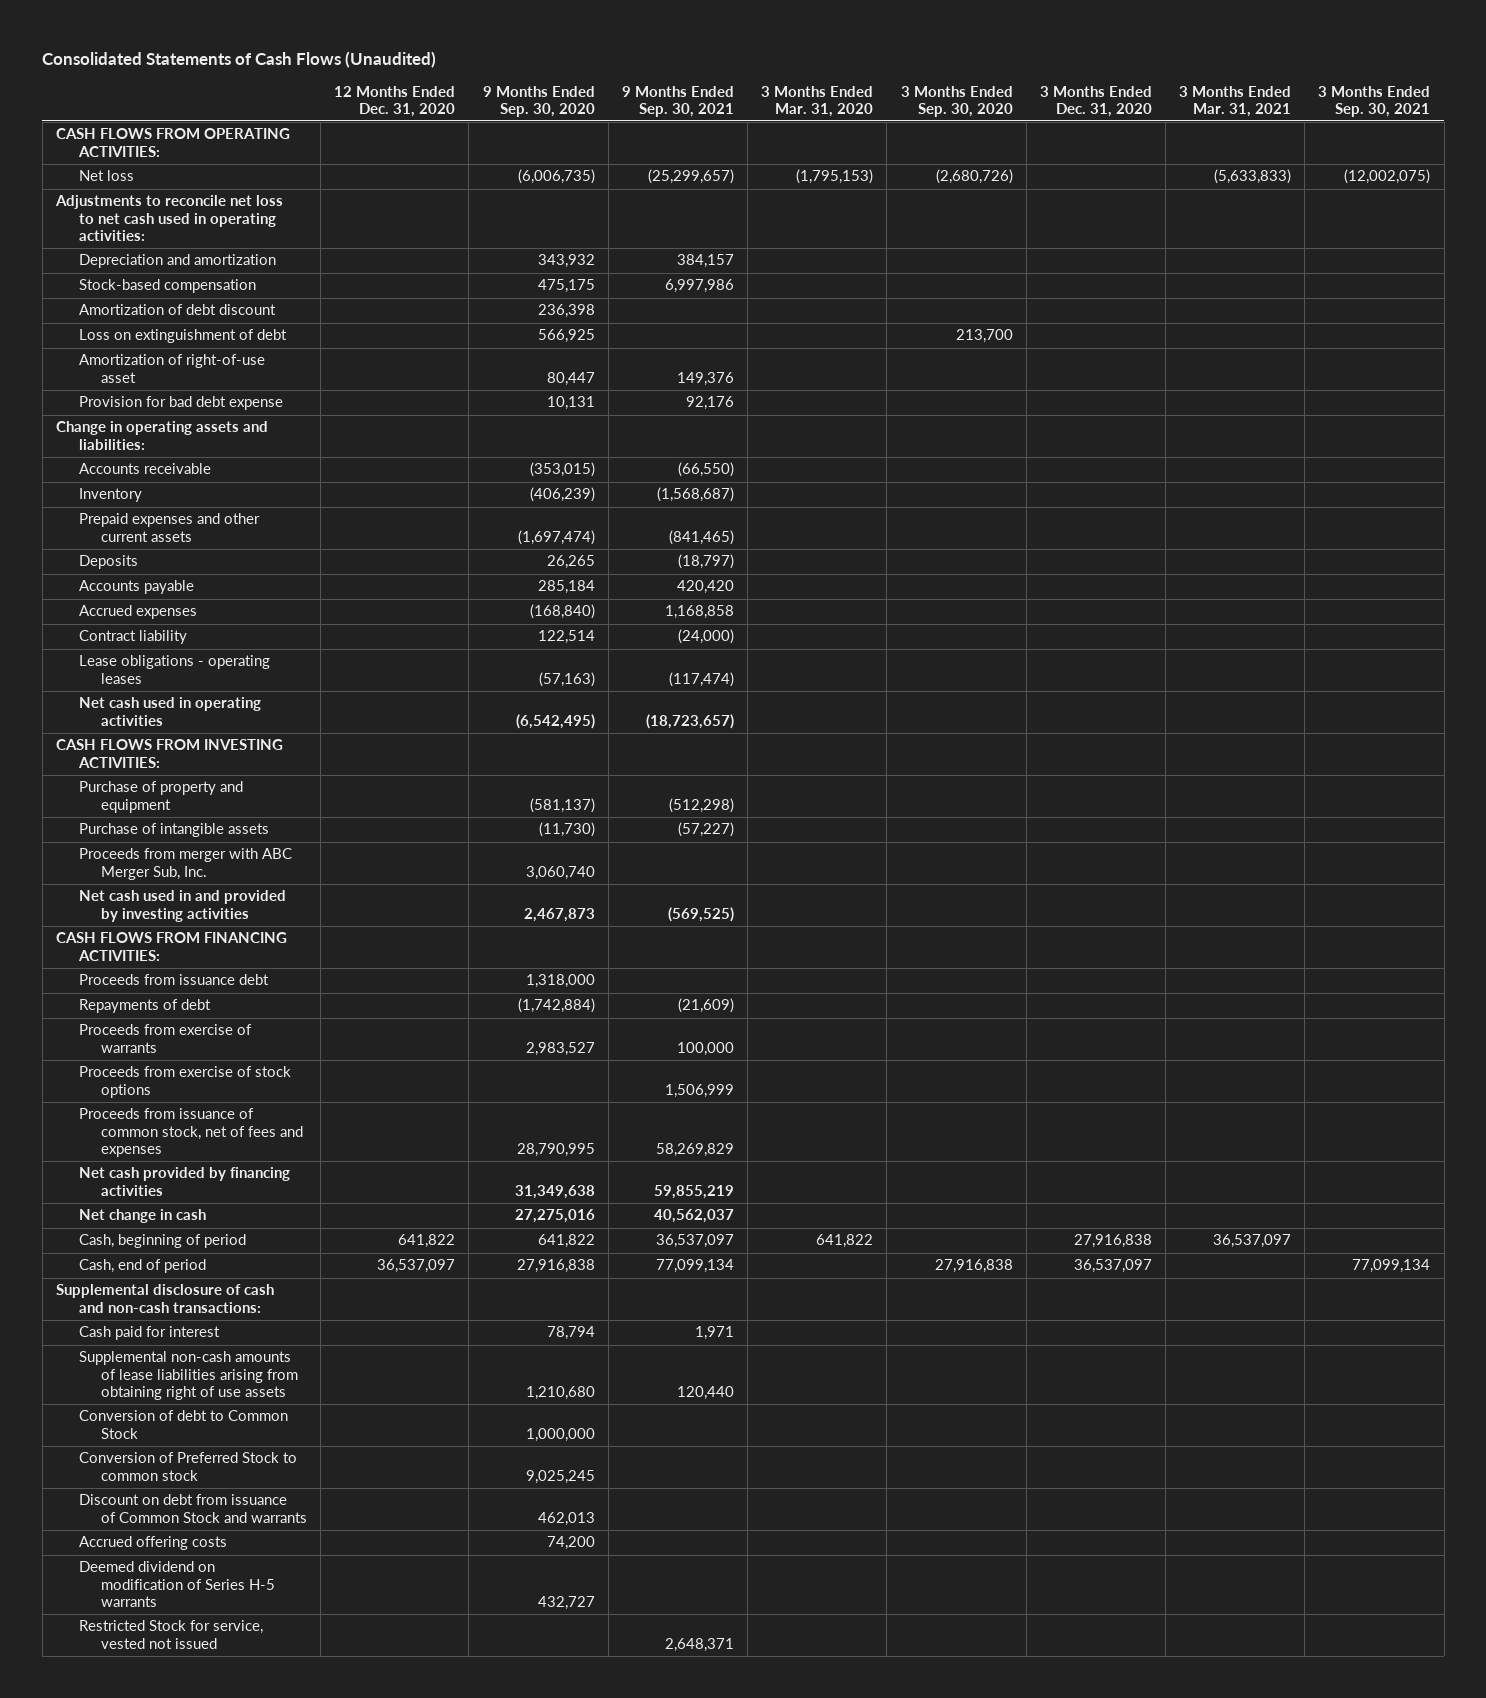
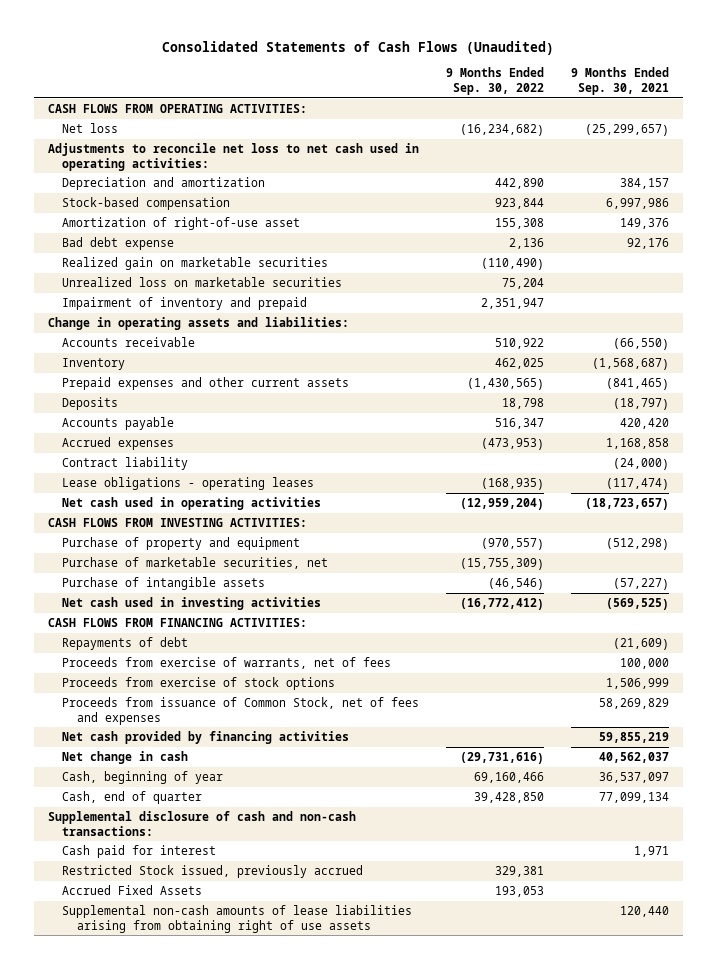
- | 12 Months Ended Dec. 31, 2020 | 9 Months Ended Sep. 30, 2020 | 9 Months Ended Sep. 30, 2021 | 3 Months Ended Mar. 31, 2020 | 3 Months Ended Sep. 30, 2020 | 3 Months Ended Dec. 31, 2020 | 3 Months Ended Mar. 31, 2021 | 3 Months Ended Sep. 30, 2021
+ | 9 Months Ended Sep. 30, 2022 | 9 Months Ended Sep. 30, 2021
- Amortization of debt discount | | 236,398 | | | | | |
- Loss on extinguishment of debt | | 566,925 | | | 213,700 | | |
- Provision for bad debt expense | | 10,131 | 92,176 | | | | |
+ Bad debt expense | 2,136 | 92,176
+ Realized gain on marketable securities | (110,490) |
+ Unrealized loss on marketable securities | 75,204 |
+ Impairment of inventory and prepaid | 2,351,947 |
+ Purchase of marketable securities, net | (15,755,309) |
- Proceeds from merger with ABC Merger Sub, Inc. | | 3,060,740 | | | | | |
- Net cash used in and provided by investing activities | | 2,467,873 | (569,525) | | | | |
+ Net cash used in investing activities | (16,772,412) | (569,525)
- Proceeds from issuance debt | | 1,318,000 | | | | | |
- Proceeds from exercise of warrants | | 2,983,527 | 100,000 | | | | |
+ Proceeds from exercise of warrants, net of fees | | 100,000
- Proceeds from issuance of common stock, net of fees and expenses | | 28,790,995 | 58,269,829 | | | | |
+ Proceeds from issuance of Common Stock, net of fees and expenses | | 58,269,829
- Cash, beginning of period | 641,822 | 641,822 | 36,537,097 | 641,822 | | 27,916,838 | 36,537,097 |
- Cash, end of period | 36,537,097 | 27,916,838 | 77,099,134 | | 27,916,838 | 36,537,097 | | 77,099,134
+ Cash, beginning of year | 69,160,466 | 36,537,097
+ Cash, end of quarter | 39,428,850 | 77,099,134
+ Restricted Stock issued, previously accrued | 329,381 |
+ Accrued Fixed Assets | 193,053 |
- Conversion of debt to Common Stock | | 1,000,000 | | | | | |
- Conversion of Preferred Stock to common stock | | 9,025,245 | | | | | |
- Discount on debt from issuance of Common Stock and warrants | | 462,013 | | | | | |
- Accrued offering costs | | 74,200 | | | | | |
- Deemed dividend on modification of Series H-5 warrants | | 432,727 | | | | | |
- Restricted Stock for service, vested not issued | | | 2,648,371 | | | | |

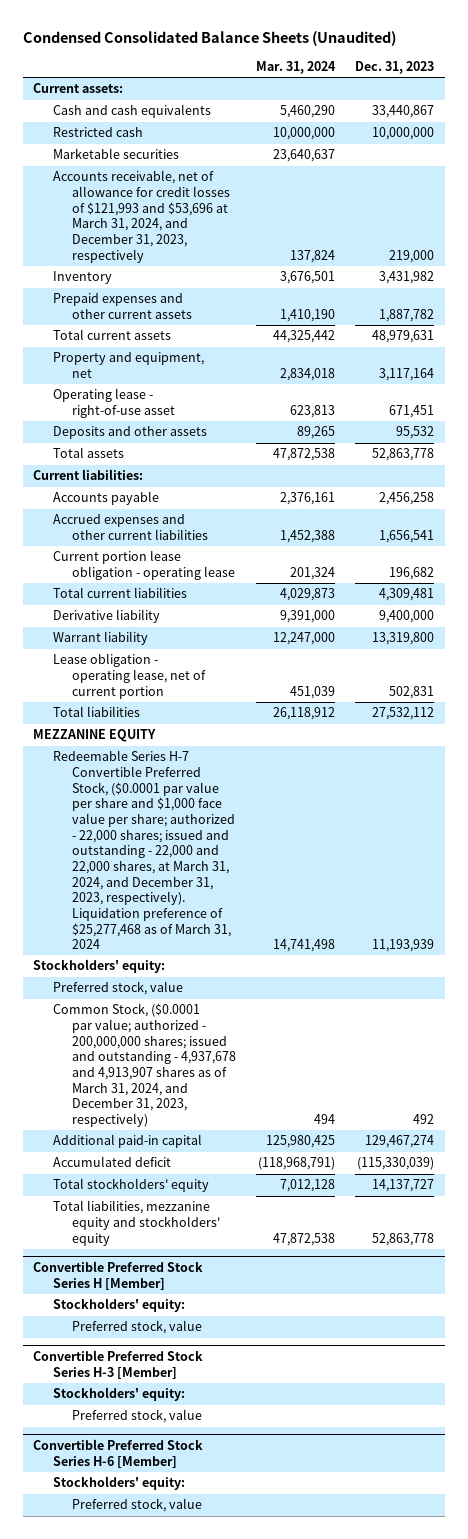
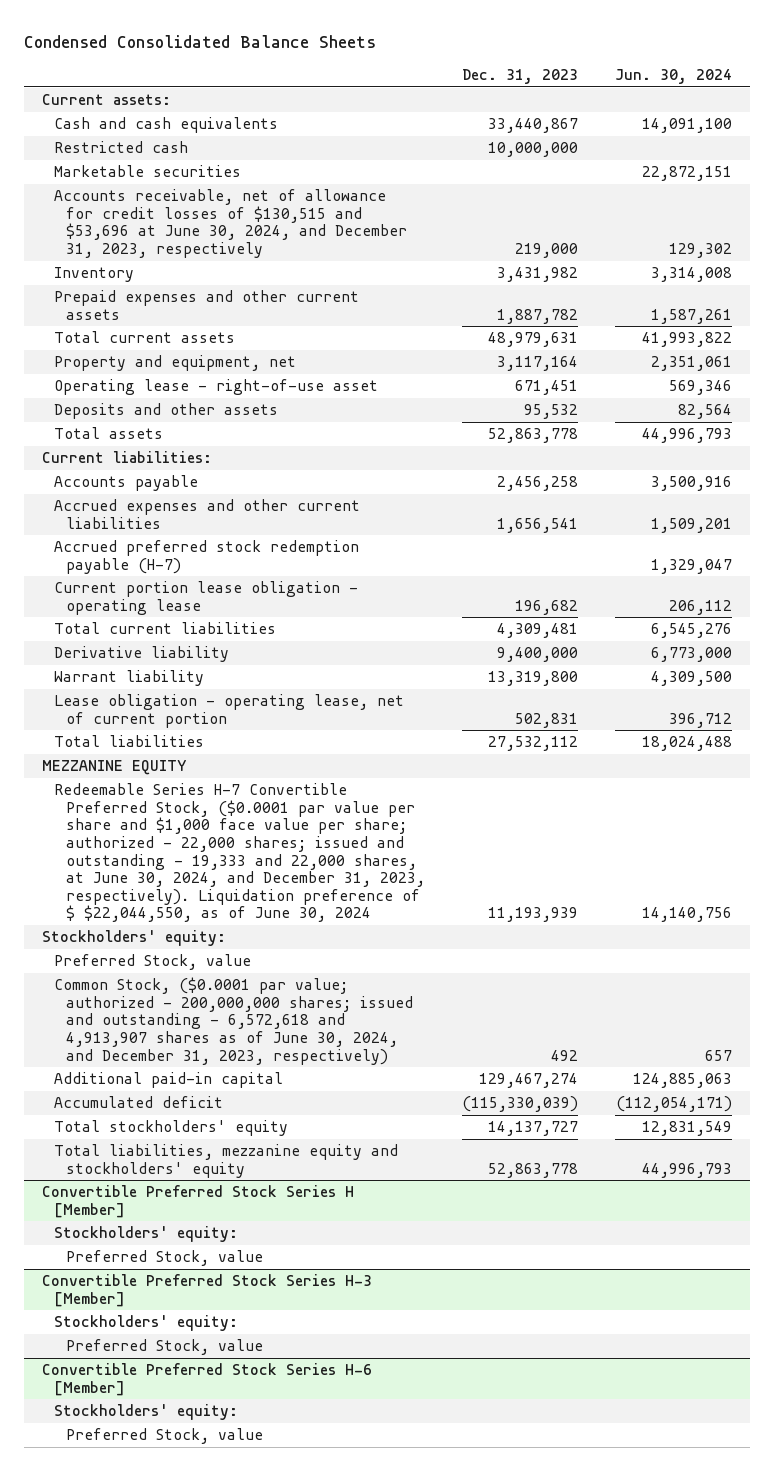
- Condensed Consolidated Balance Sheets (Unaudited)
+ Condensed Consolidated Balance Sheets
- | Mar. 31, 2024 | Dec. 31, 2023
+ | Dec. 31, 2023 | Jun. 30, 2024
- Accounts receivable, net of allowance for credit losses of $121,993 and $53,696 at March 31, 2024, and December 31, 2023, respectively | 137,824 | 219,000
+ Accounts receivable, net of allowance for credit losses of $130,515 and $53,696 at June 30, 2024, and December 31, 2023, respectively | 219,000 | 129,302
+ Accrued preferred stock redemption payable (H-7) | | 1,329,047
- Redeemable Series H-7 Convertible Preferred Stock, ($0.0001 par value per share and $1,000 face value per share; authorized - 22,000 shares; issued and outstanding - 22,000 and 22,000 shares, at March 31, 2024, and December 31, 2023, respectively). Liquidation preference of $25,277,468 as of March 31, 2024 | 14,741,498 | 11,193,939
+ Redeemable Series H-7 Convertible Preferred Stock, ($0.0001 par value per share and $1,000 face value per share; authorized - 22,000 shares; issued and outstanding - 19,333 and 22,000 shares, at June 30, 2024, and December 31, 2023, respectively). Liquidation preference of $ $22,044,550, as of June 30, 2024 | 11,193,939 | 14,140,756
- Preferred stock, value
- Common Stock, ($0.0001 par value; authorized - 200,000,000 shares; issued and outstanding - 4,937,678 and 4,913,907 shares as of March 31, 2024, and December 31, 2023, respectively) | 494 | 492
+ Preferred Stock, value
+ Common Stock, ($0.0001 par value; authorized - 200,000,000 shares; issued and outstanding - 6,572,618 and 4,913,907 shares as of June 30, 2024, and December 31, 2023, respectively) | 492 | 657
@ Convertible Preferred Stock Series H [Member]
- Preferred stock, value
+ Preferred Stock, value
@ Convertible Preferred Stock Series H-3 [Member]
- Preferred stock, value
+ Preferred Stock, value
@ Convertible Preferred Stock Series H-6 [Member]
- Preferred stock, value
+ Preferred Stock, value

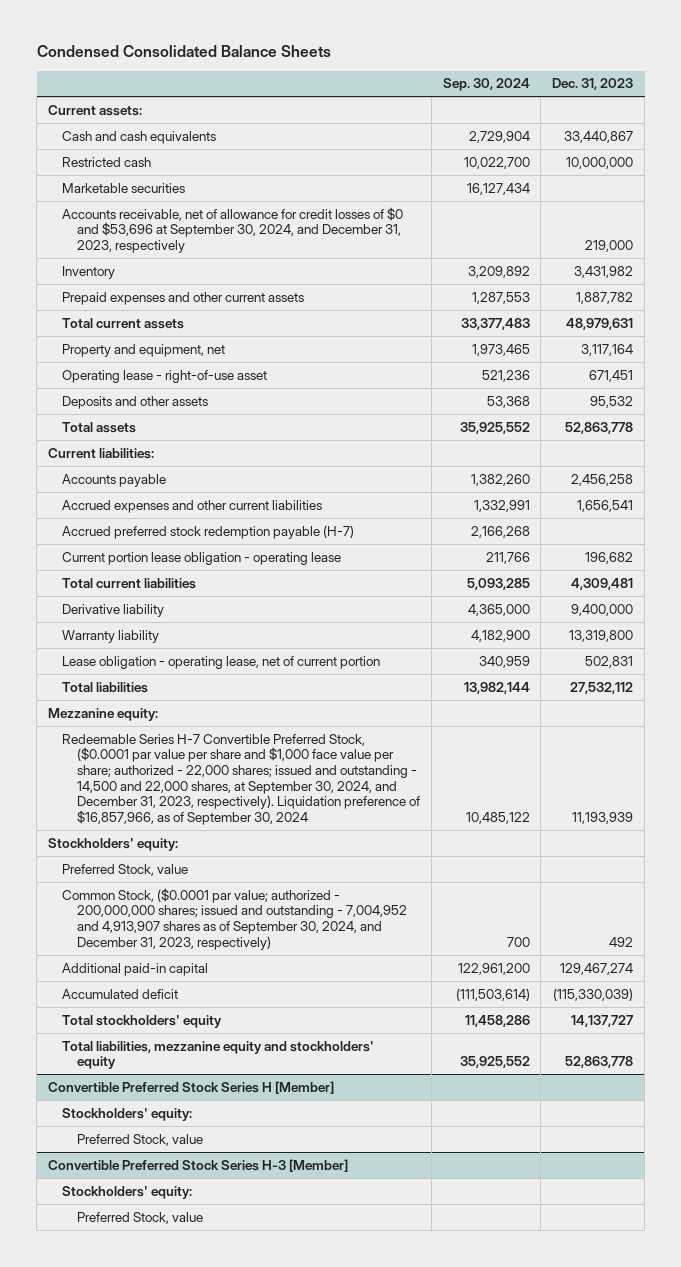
- | Dec. 31, 2023 | Jun. 30, 2024
+ | Sep. 30, 2024 | Dec. 31, 2023
- Accounts receivable, net of allowance for credit losses of $130,515 and $53,696 at June 30, 2024, and December 31, 2023, respectively | 219,000 | 129,302
+ Accounts receivable, net of allowance for credit losses of $0 and $53,696 at September 30, 2024, and December 31, 2023, respectively | | 219,000
- Warrant liability | 13,319,800 | 4,309,500
+ Warranty liability | 4,182,900 | 13,319,800
- MEZZANINE EQUITY
- Redeemable Series H-7 Convertible Preferred Stock, ($0.0001 par value per share and $1,000 face value per share; authorized - 22,000 shares; issued and outstanding - 19,333 and 22,000 shares, at June 30, 2024, and December 31, 2023, respectively). Liquidation preference of $ $22,044,550, as of June 30, 2024 | 11,193,939 | 14,140,756
+ Mezzanine equity:
+ Redeemable Series H-7 Convertible Preferred Stock, ($0.0001 par value per share and $1,000 face value per share; authorized - 22,000 shares; issued and outstanding - 14,500 and 22,000 shares, at September 30, 2024, and December 31, 2023, respectively). Liquidation preference of $16,857,966, as of September 30, 2024 | 10,485,122 | 11,193,939
- Common Stock, ($0.0001 par value; authorized - 200,000,000 shares; issued and outstanding - 6,572,618 and 4,913,907 shares as of June 30, 2024, and December 31, 2023, respectively) | 492 | 657
+ Common Stock, ($0.0001 par value; authorized - 200,000,000 shares; issued and outstanding - 7,004,952 and 4,913,907 shares as of September 30, 2024, and December 31, 2023, respectively) | 700 | 492
- Convertible Preferred Stock Series H-6 [Member]
- Stockholders' equity:
- Preferred Stock, value

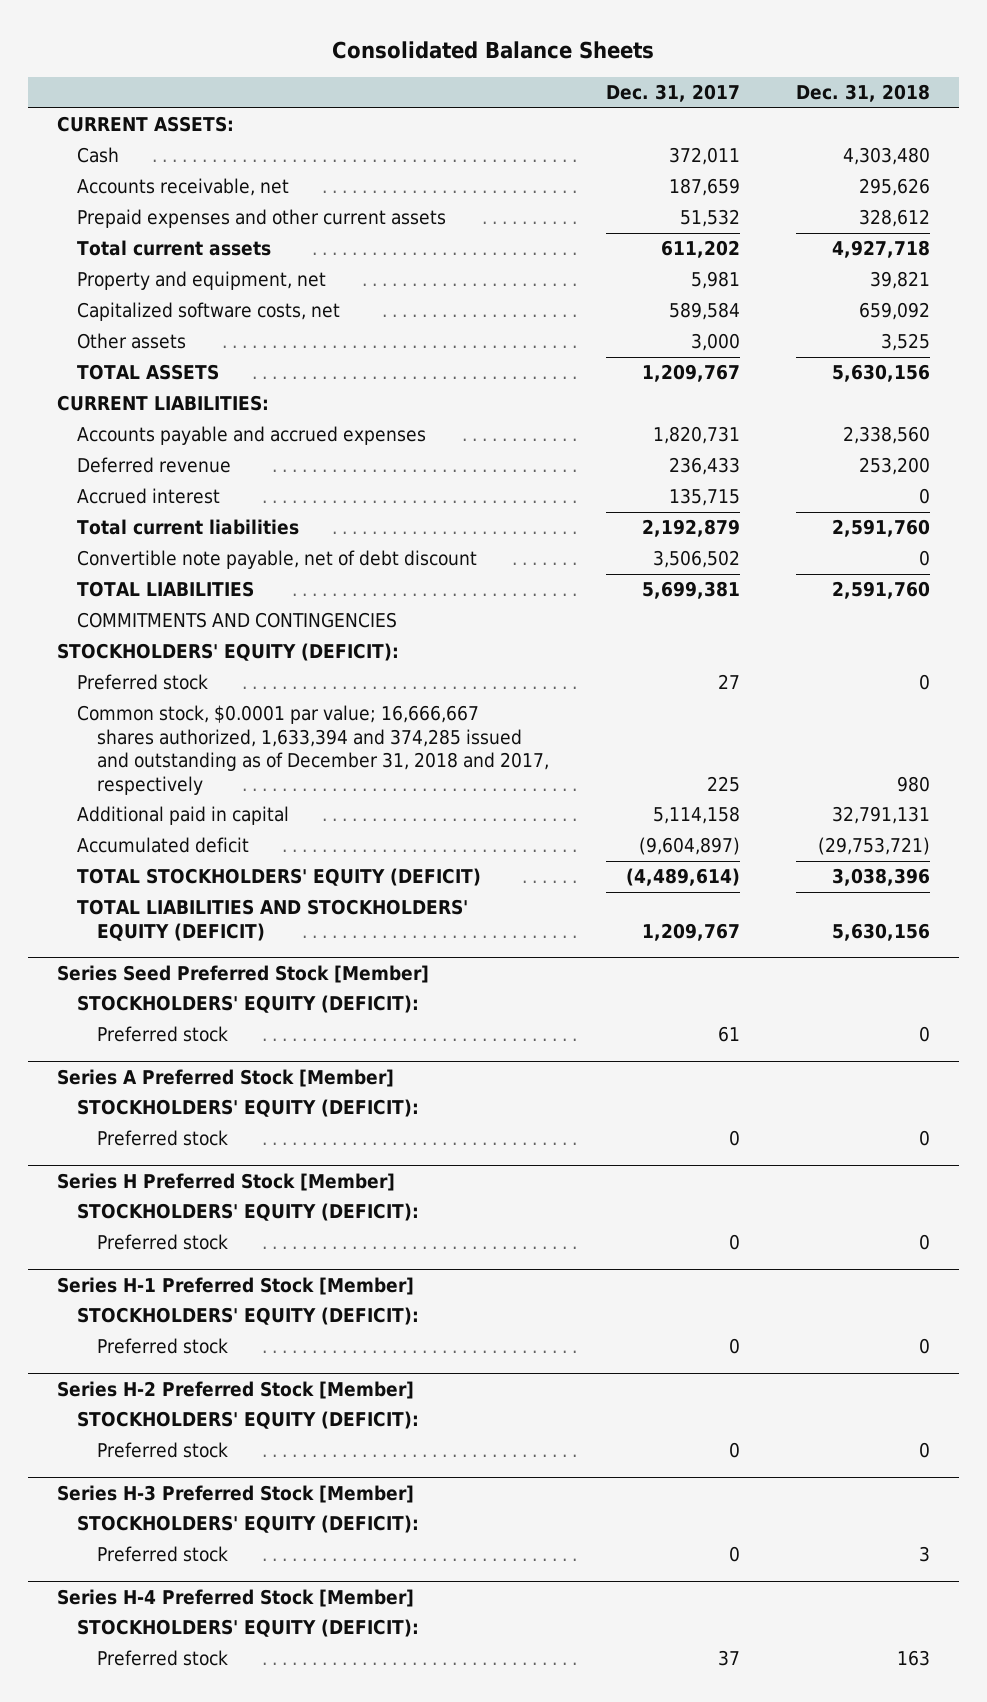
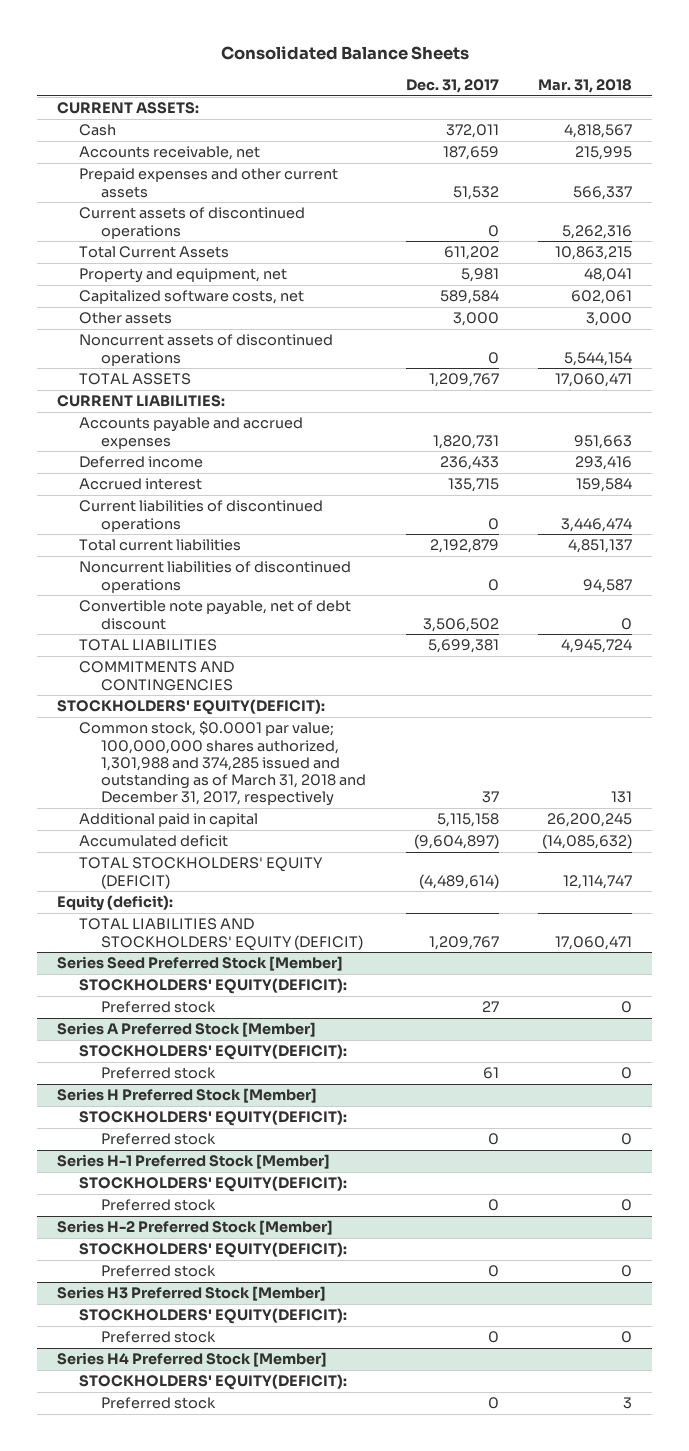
- | Dec. 31, 2017 | Dec. 31, 2018
+ | Dec. 31, 2017 | Mar. 31, 2018
- Total current assets | 611,202 | 4,927,718
+ Current assets of discontinued operations | 0 | 5,262,316
+ Total Current Assets | 611,202 | 10,863,215
+ Noncurrent assets of discontinued operations | 0 | 5,544,154
- Deferred revenue | 236,433 | 253,200
+ Deferred income | 236,433 | 293,416
+ Current liabilities of discontinued operations | 0 | 3,446,474
+ Noncurrent liabilities of discontinued operations | 0 | 94,587
- STOCKHOLDERS' EQUITY (DEFICIT):
- Preferred stock | 27 | 0
- Common stock, $0.0001 par value; 16,666,667 shares authorized, 1,633,394 and 374,285 issued and outstanding as of December 31, 2018 and 2017, respectively | 225 | 980
- Additional paid in capital | 5,114,158 | 32,791,131
+ STOCKHOLDERS' EQUITY(DEFICIT):
+ Common stock, $0.0001 par value; 100,000,000 shares authorized, 1,301,988 and 374,285 issued and outstanding as of March 31, 2018 and December 31, 2017, respectively | 37 | 131
+ Additional paid in capital | 5,115,158 | 26,200,245
+ Equity (deficit):
@ Series Seed Preferred Stock [Member]
- STOCKHOLDERS' EQUITY (DEFICIT):
- Preferred stock | 61 | 0
+ STOCKHOLDERS' EQUITY(DEFICIT):
+ Preferred stock | 27 | 0
@ Series A Preferred Stock [Member]
- STOCKHOLDERS' EQUITY (DEFICIT):
- Preferred stock | 0 | 0
+ STOCKHOLDERS' EQUITY(DEFICIT):
+ Preferred stock | 61 | 0
@ Series H Preferred Stock [Member]
- STOCKHOLDERS' EQUITY (DEFICIT):
+ STOCKHOLDERS' EQUITY(DEFICIT):
@ Series H-1 Preferred Stock [Member]
- STOCKHOLDERS' EQUITY (DEFICIT):
+ STOCKHOLDERS' EQUITY(DEFICIT):
@ Series H-2 Preferred Stock [Member]
- STOCKHOLDERS' EQUITY (DEFICIT):
+ STOCKHOLDERS' EQUITY(DEFICIT):
- Series H-3 Preferred Stock [Member]
- STOCKHOLDERS' EQUITY (DEFICIT):
+ Series H3 Preferred Stock [Member]
+ STOCKHOLDERS' EQUITY(DEFICIT):
- Series H-4 Preferred Stock [Member]
- STOCKHOLDERS' EQUITY (DEFICIT):
- Preferred stock | 37 | 163
+ Series H4 Preferred Stock [Member]
+ STOCKHOLDERS' EQUITY(DEFICIT):
+ Preferred stock | 0 | 3

